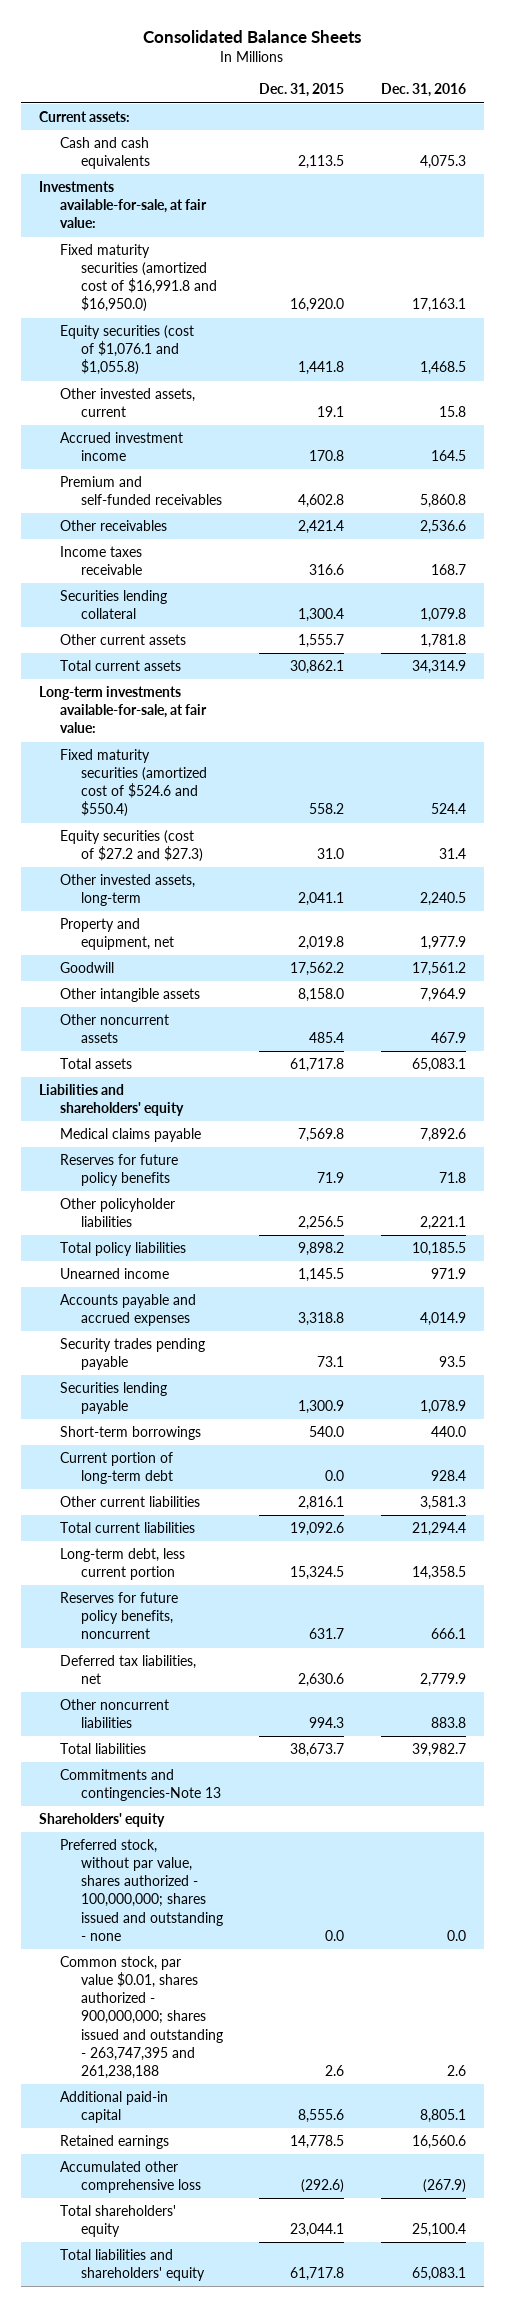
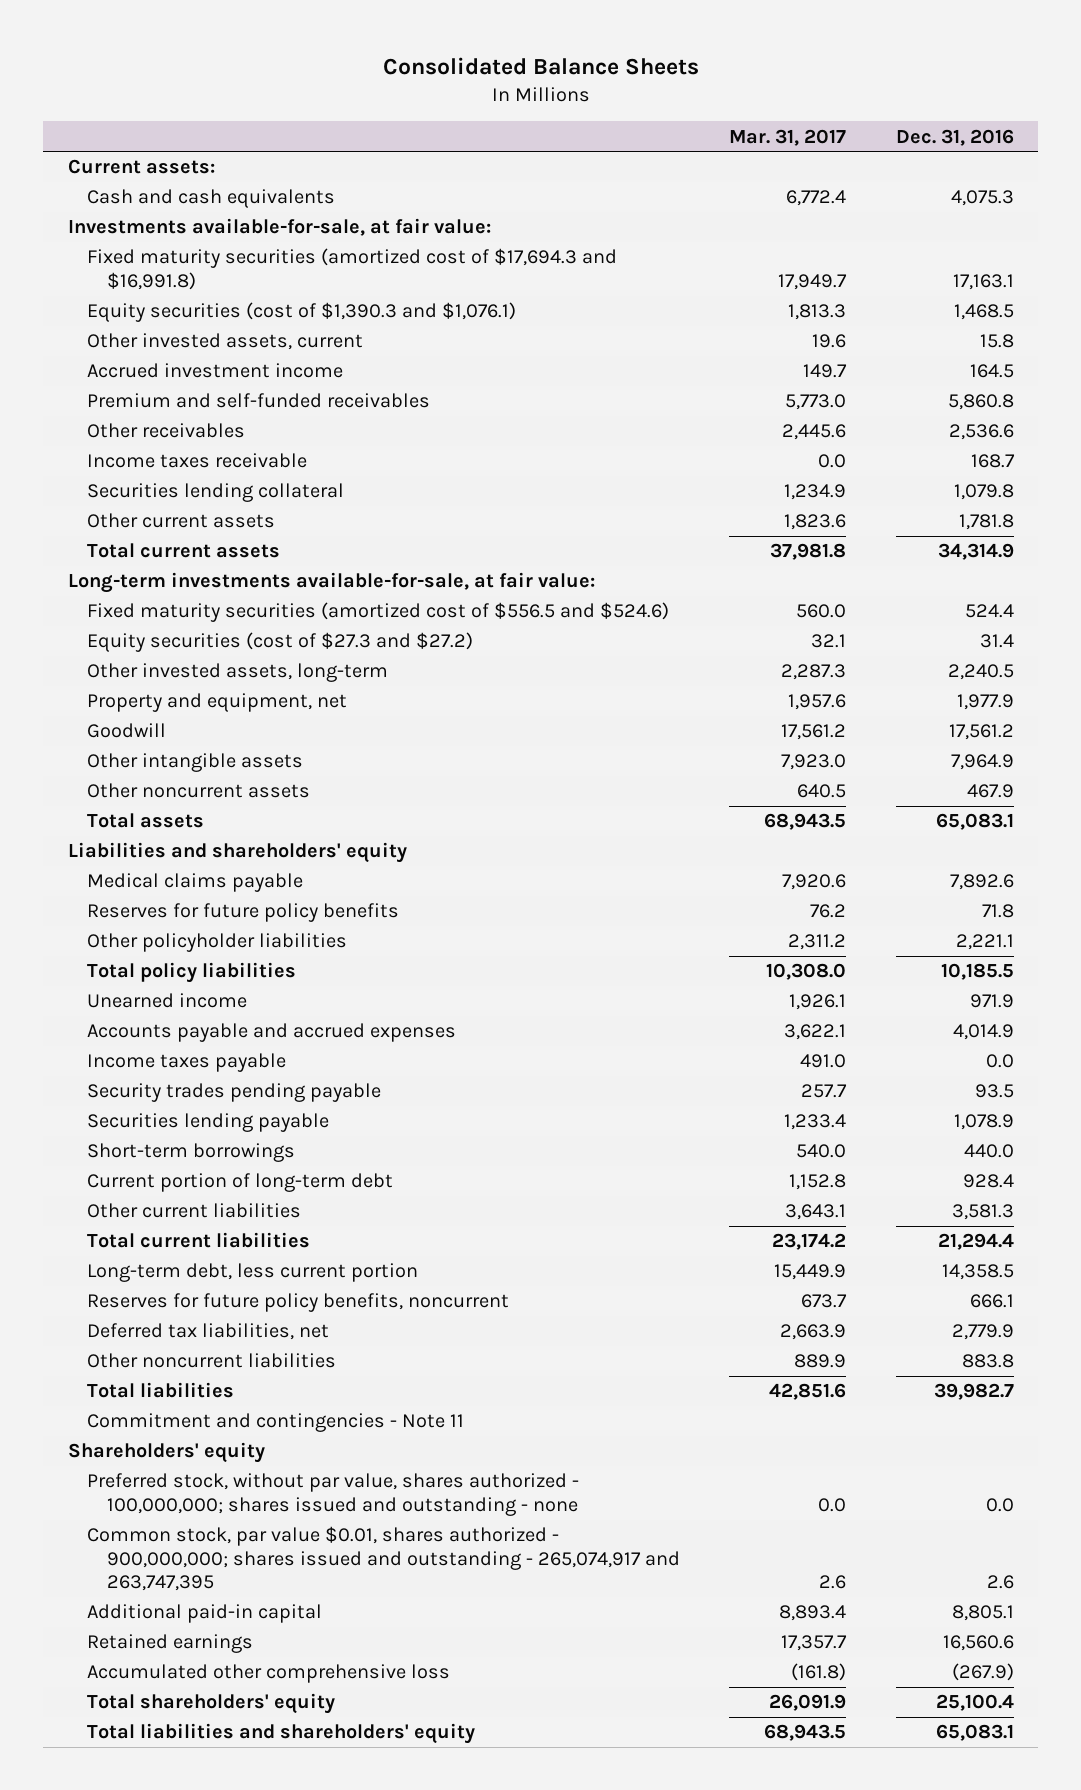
- | Dec. 31, 2015 | Dec. 31, 2016
+ | Mar. 31, 2017 | Dec. 31, 2016
- Fixed maturity securities (amortized cost of $16,991.8 and $16,950.0) | 16,920.0 | 17,163.1
- Equity securities (cost of $1,076.1 and $1,055.8) | 1,441.8 | 1,468.5
+ Fixed maturity securities (amortized cost of $17,694.3 and $16,991.8) | 17,949.7 | 17,163.1
+ Equity securities (cost of $1,390.3 and $1,076.1) | 1,813.3 | 1,468.5
- Fixed maturity securities (amortized cost of $524.6 and $550.4) | 558.2 | 524.4
- Equity securities (cost of $27.2 and $27.3) | 31.0 | 31.4
+ Fixed maturity securities (amortized cost of $556.5 and $524.6) | 560.0 | 524.4
+ Equity securities (cost of $27.3 and $27.2) | 32.1 | 31.4
+ Income taxes payable | 491.0 | 0.0
- Commitments and contingencies-Note 13
+ Commitment and contingencies - Note 11
- Common stock, par value $0.01, shares authorized - 900,000,000; shares issued and outstanding - 263,747,395 and 261,238,188 | 2.6 | 2.6
+ Common stock, par value $0.01, shares authorized - 900,000,000; shares issued and outstanding - 265,074,917 and 263,747,395 | 2.6 | 2.6

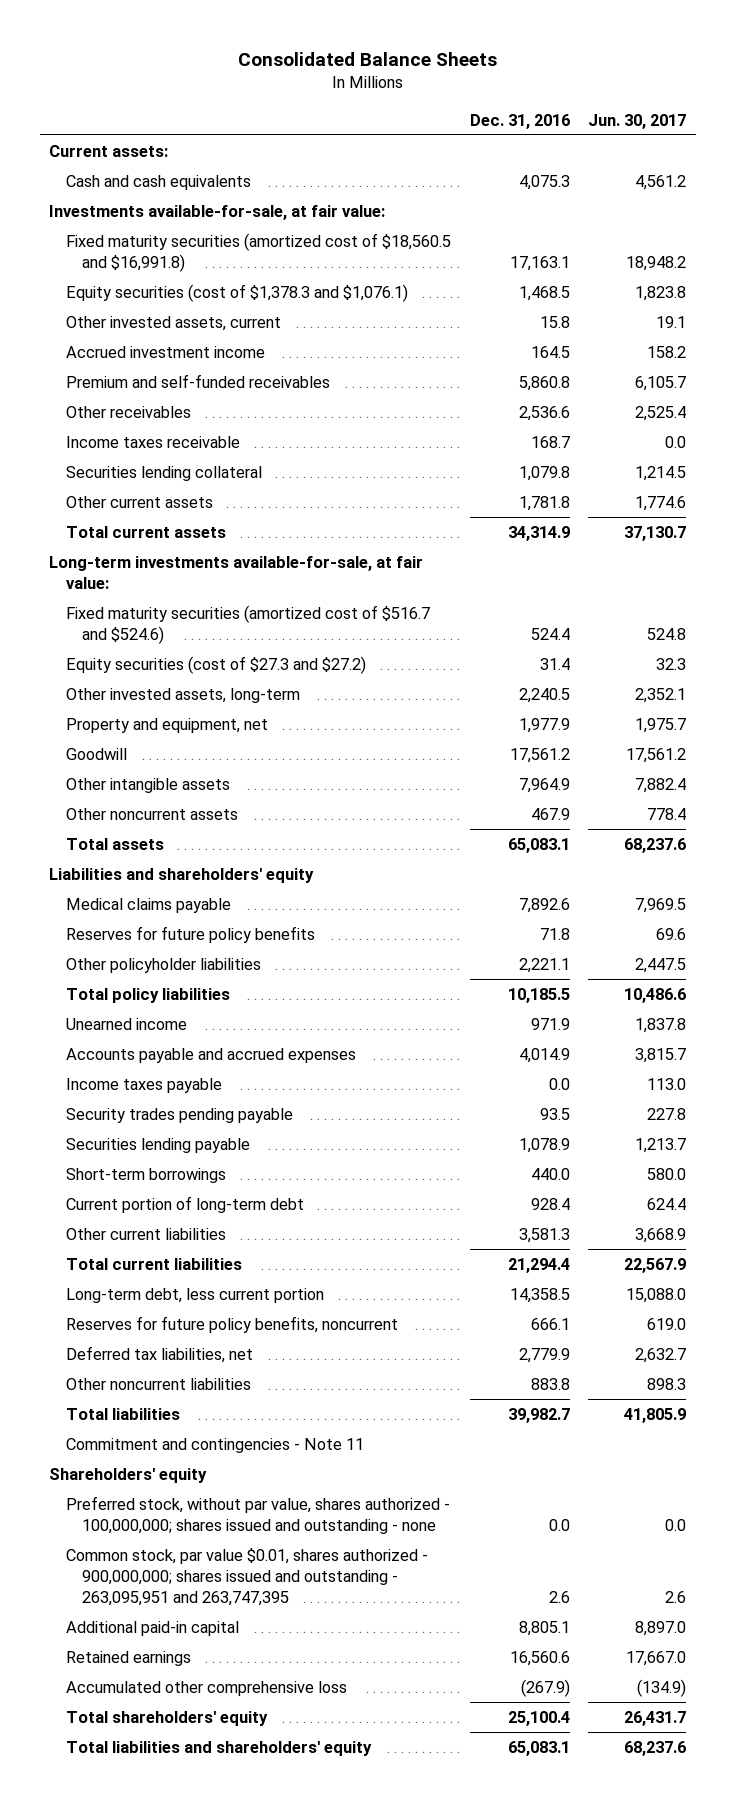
- | Mar. 31, 2017 | Dec. 31, 2016
+ | Dec. 31, 2016 | Jun. 30, 2017
- Fixed maturity securities (amortized cost of $17,694.3 and $16,991.8) | 17,949.7 | 17,163.1
- Equity securities (cost of $1,390.3 and $1,076.1) | 1,813.3 | 1,468.5
+ Fixed maturity securities (amortized cost of $18,560.5 and $16,991.8) | 17,163.1 | 18,948.2
+ Equity securities (cost of $1,378.3 and $1,076.1) | 1,468.5 | 1,823.8
- Fixed maturity securities (amortized cost of $556.5 and $524.6) | 560.0 | 524.4
+ Fixed maturity securities (amortized cost of $516.7 and $524.6) | 524.4 | 524.8
- Common stock, par value $0.01, shares authorized - 900,000,000; shares issued and outstanding - 265,074,917 and 263,747,395 | 2.6 | 2.6
+ Common stock, par value $0.01, shares authorized - 900,000,000; shares issued and outstanding - 263,095,951 and 263,747,395 | 2.6 | 2.6

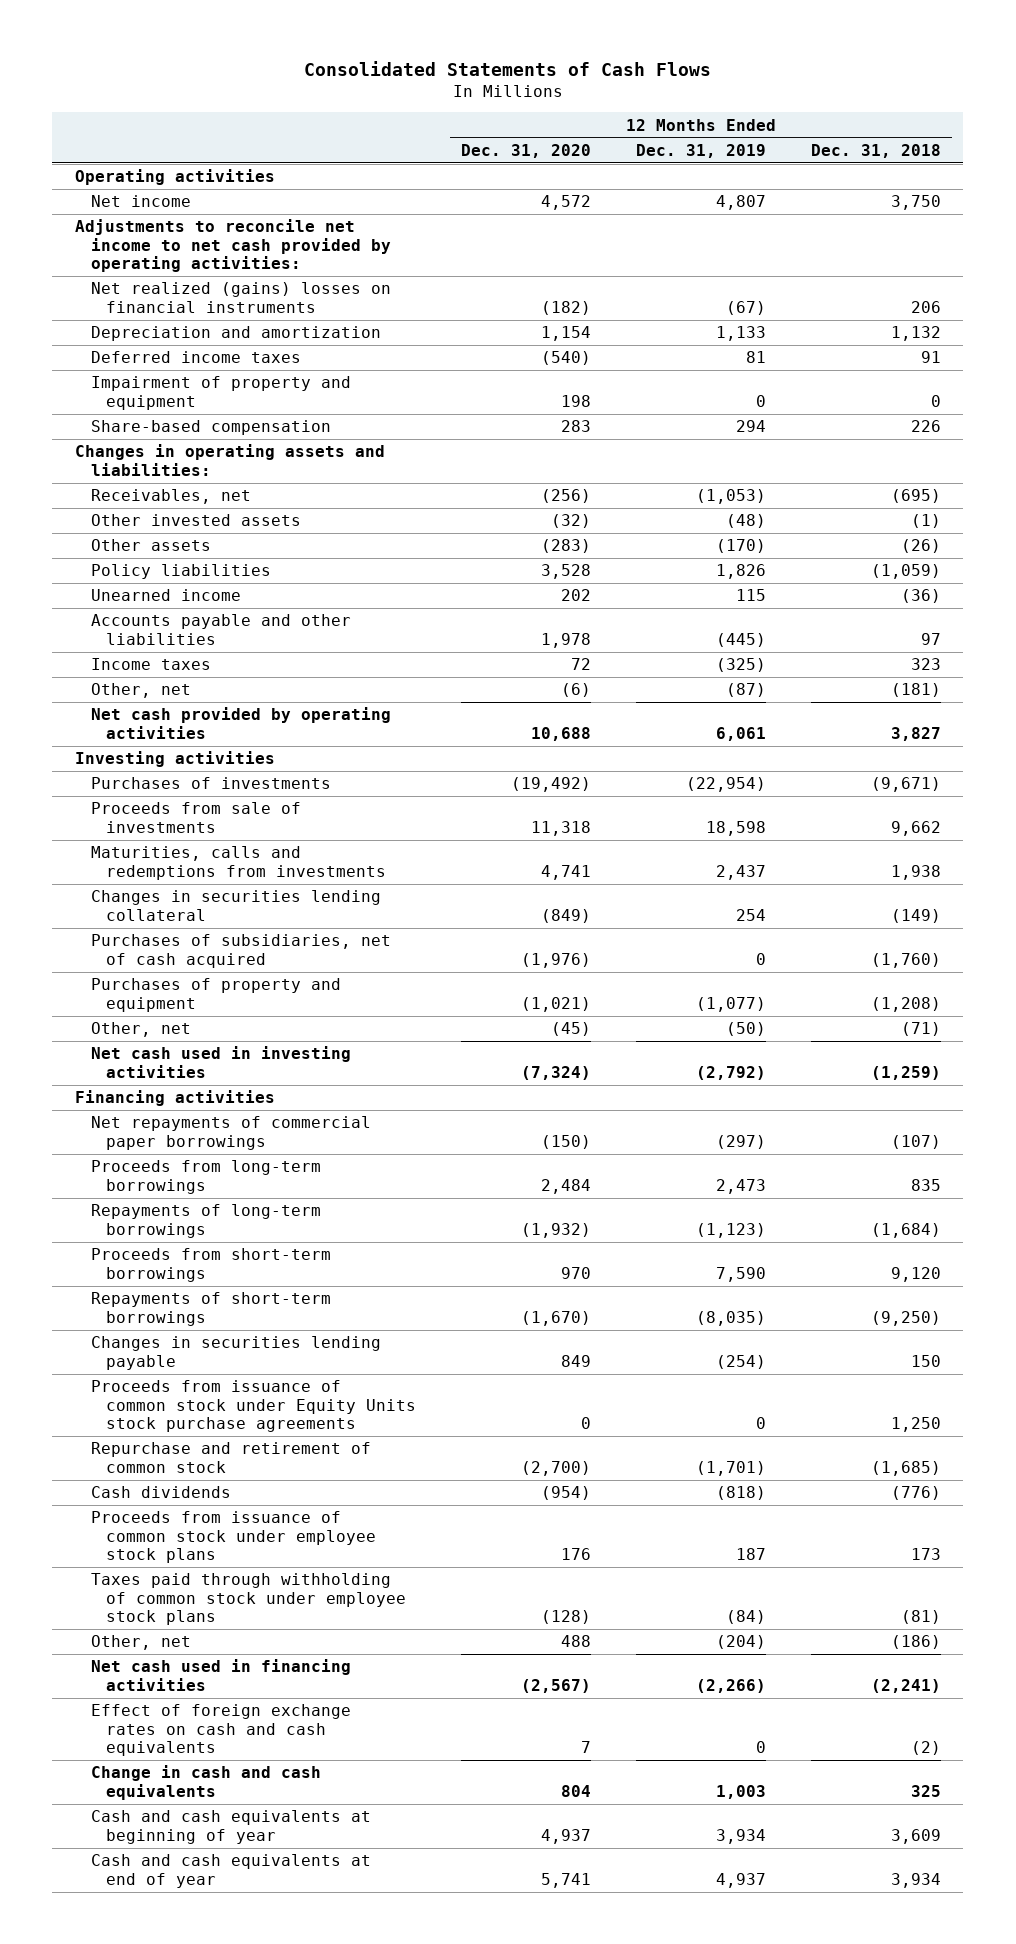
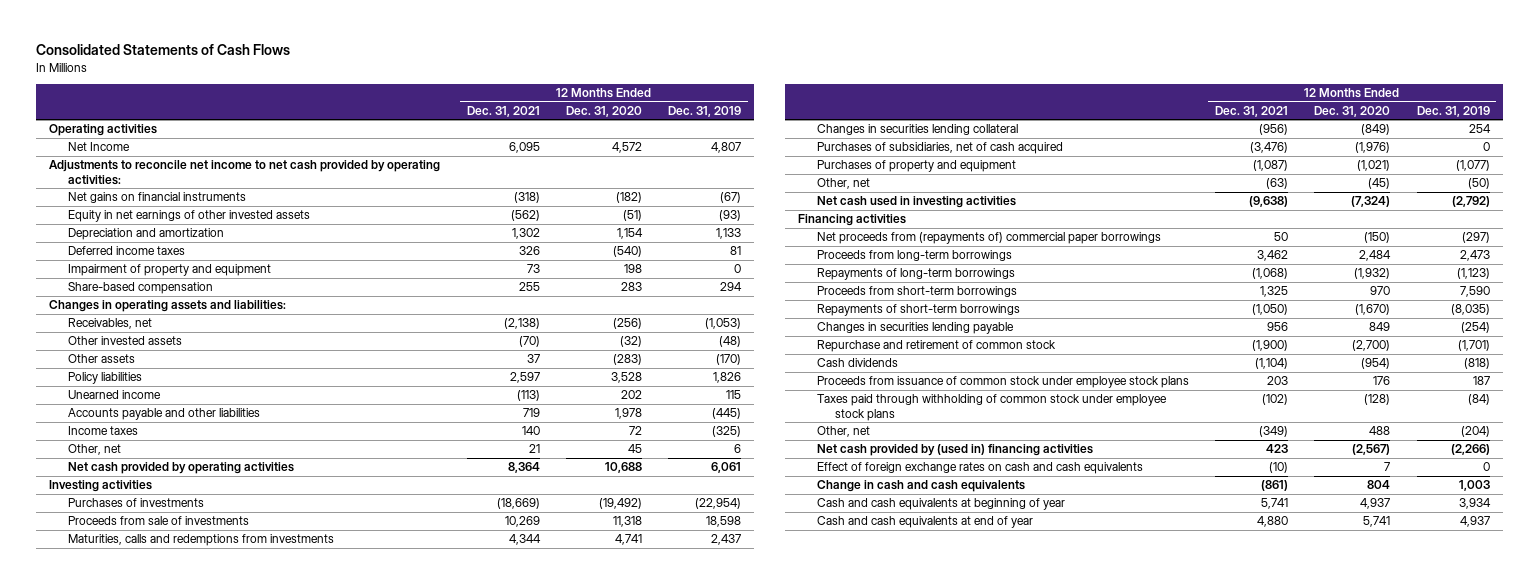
- | 12 Months Ended Dec. 31, 2020 | 12 Months Ended Dec. 31, 2019 | 12 Months Ended Dec. 31, 2018
+ | 12 Months Ended Dec. 31, 2021 | 12 Months Ended Dec. 31, 2020 | 12 Months Ended Dec. 31, 2019
- Net income | 4,572 | 4,807 | 3,750
+ Net Income | 6,095 | 4,572 | 4,807
- Net realized (gains) losses on financial instruments | (182) | (67) | 206
+ Net gains on financial instruments | (318) | (182) | (67)
+ Equity in net earnings of other invested assets | (562) | (51) | (93)
- Other, net | (6) | (87) | (181)
+ Other, net | 21 | 45 | 6
- Net repayments of commercial paper borrowings | (150) | (297) | (107)
+ Net proceeds from (repayments of) commercial paper borrowings | 50 | (150) | (297)
- Proceeds from issuance of common stock under Equity Units stock purchase agreements | 0 | 0 | 1,250
- Net cash used in financing activities | (2,567) | (2,266) | (2,241)
+ Net cash provided by (used in) financing activities | 423 | (2,567) | (2,266)

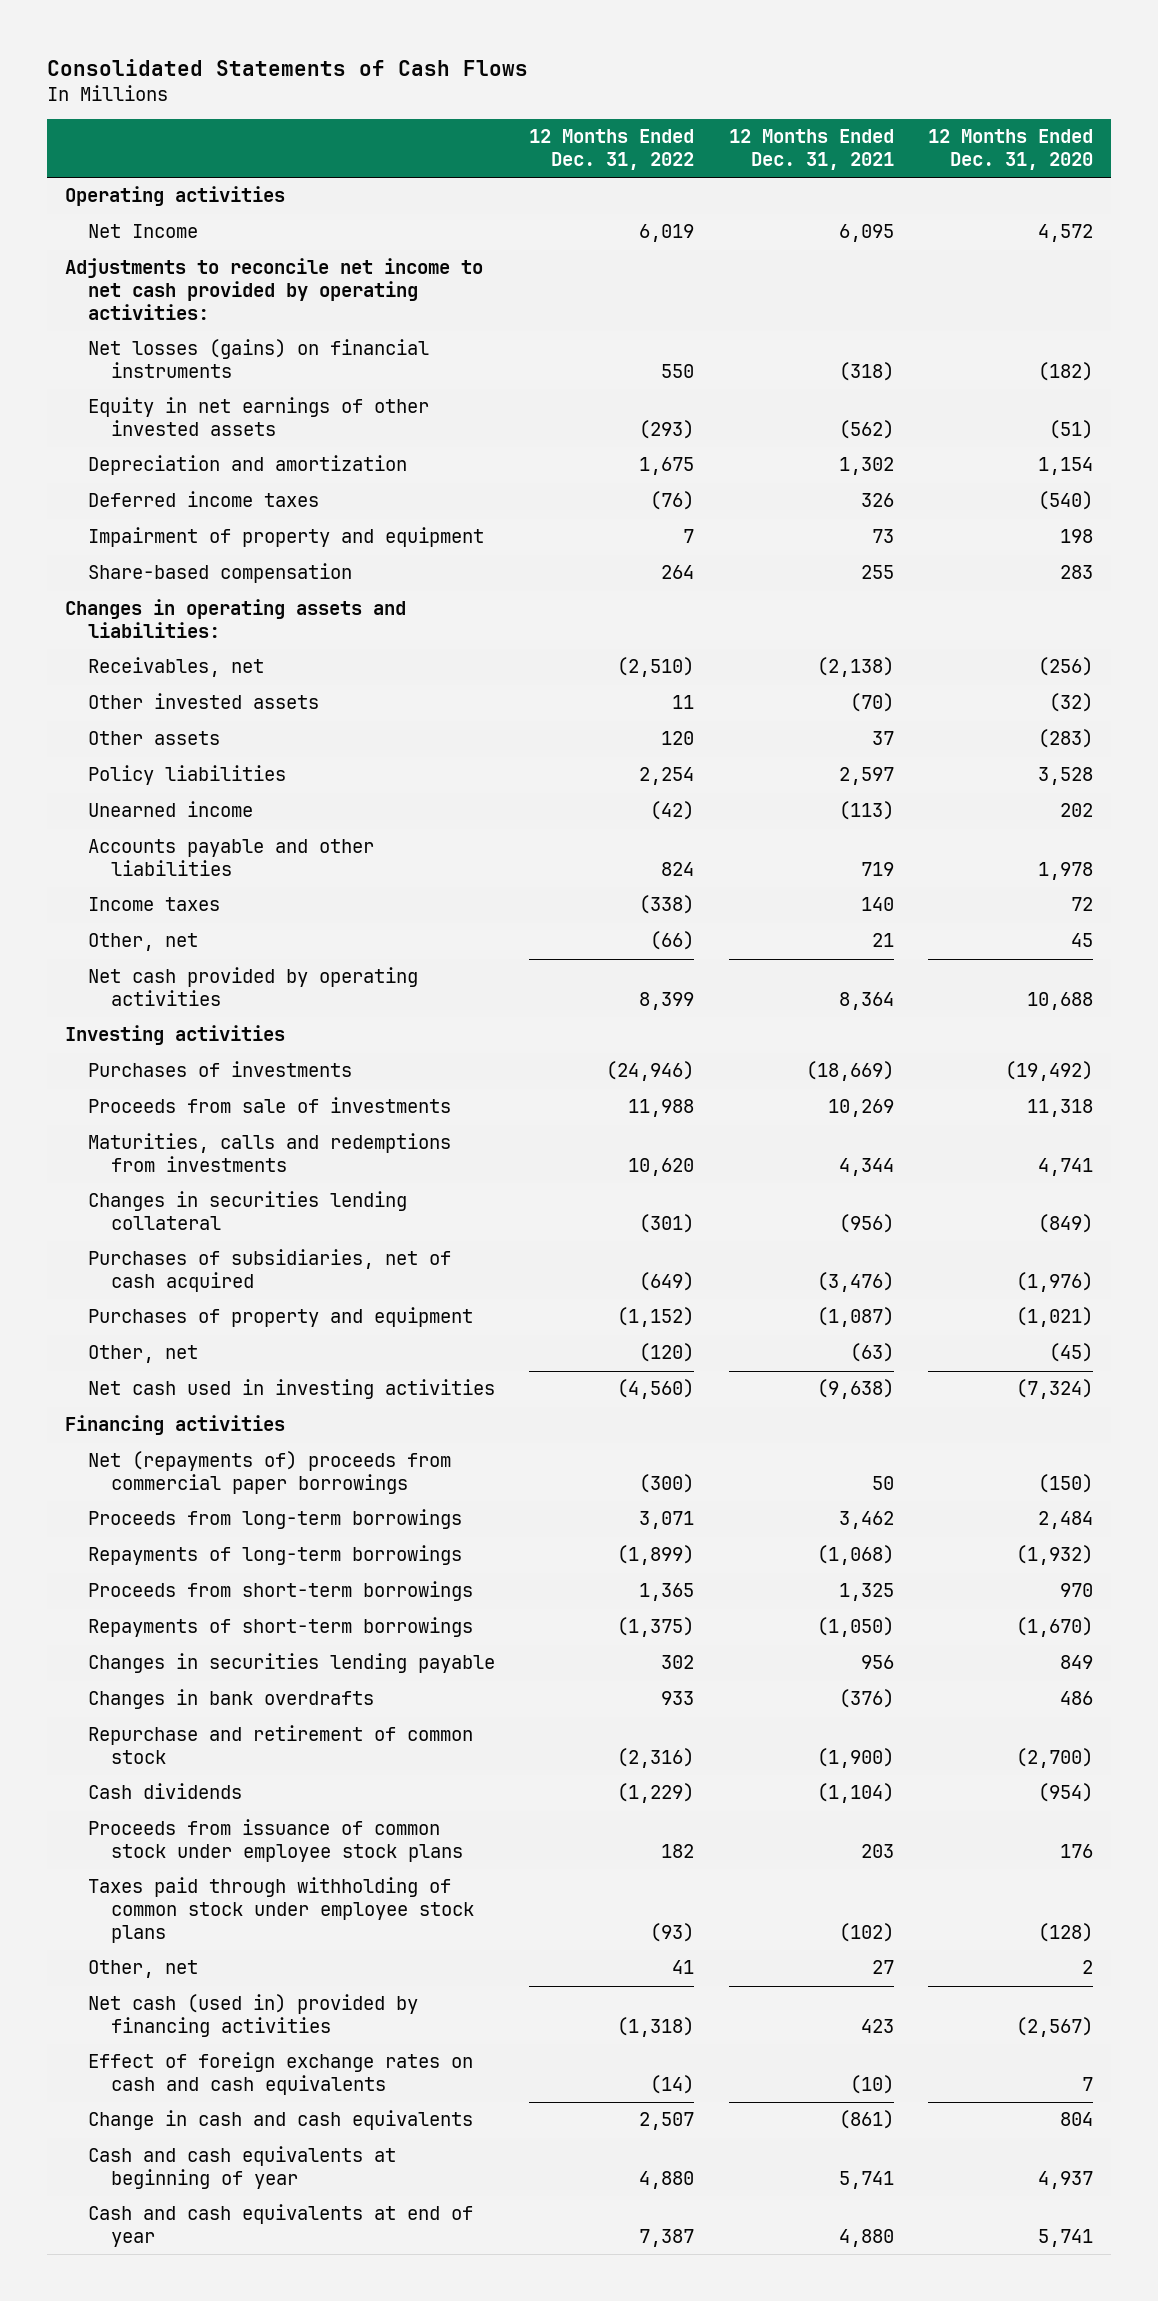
- | 12 Months Ended Dec. 31, 2021 | 12 Months Ended Dec. 31, 2020 | 12 Months Ended Dec. 31, 2019
+ | 12 Months Ended Dec. 31, 2022 | 12 Months Ended Dec. 31, 2021 | 12 Months Ended Dec. 31, 2020
- Net gains on financial instruments | (318) | (182) | (67)
+ Net losses (gains) on financial instruments | 550 | (318) | (182)
- Net proceeds from (repayments of) commercial paper borrowings | 50 | (150) | (297)
+ Net (repayments of) proceeds from commercial paper borrowings | (300) | 50 | (150)
+ Changes in bank overdrafts | 933 | (376) | 486
- Other, net | (349) | 488 | (204)
- Net cash provided by (used in) financing activities | 423 | (2,567) | (2,266)
+ Other, net | 41 | 27 | 2
+ Net cash (used in) provided by financing activities | (1,318) | 423 | (2,567)

